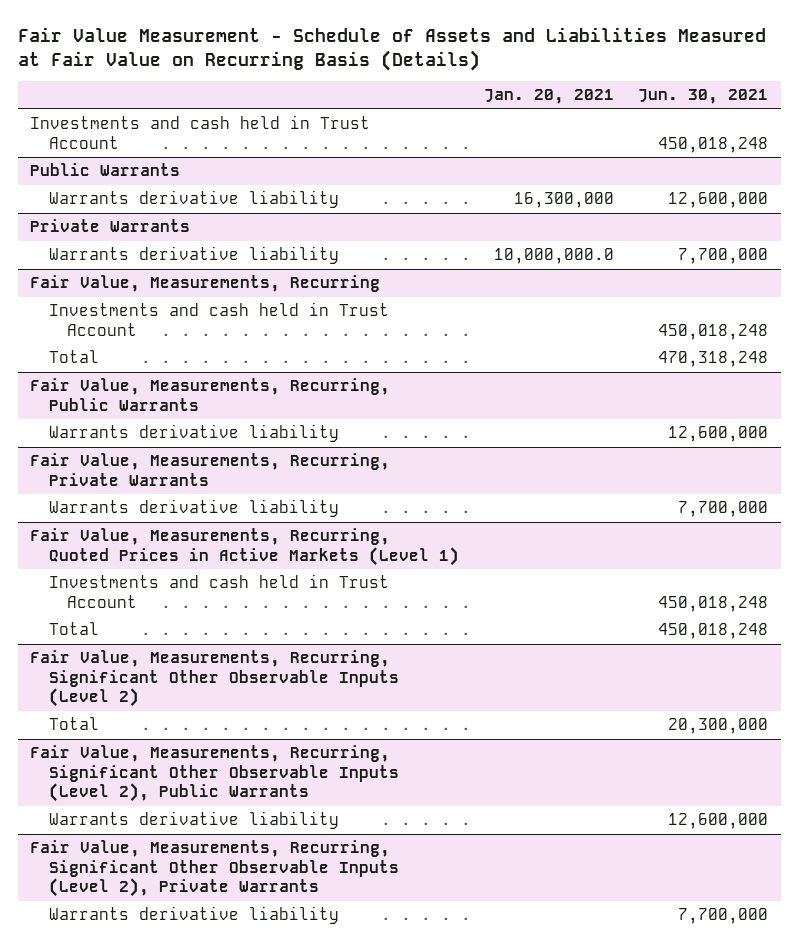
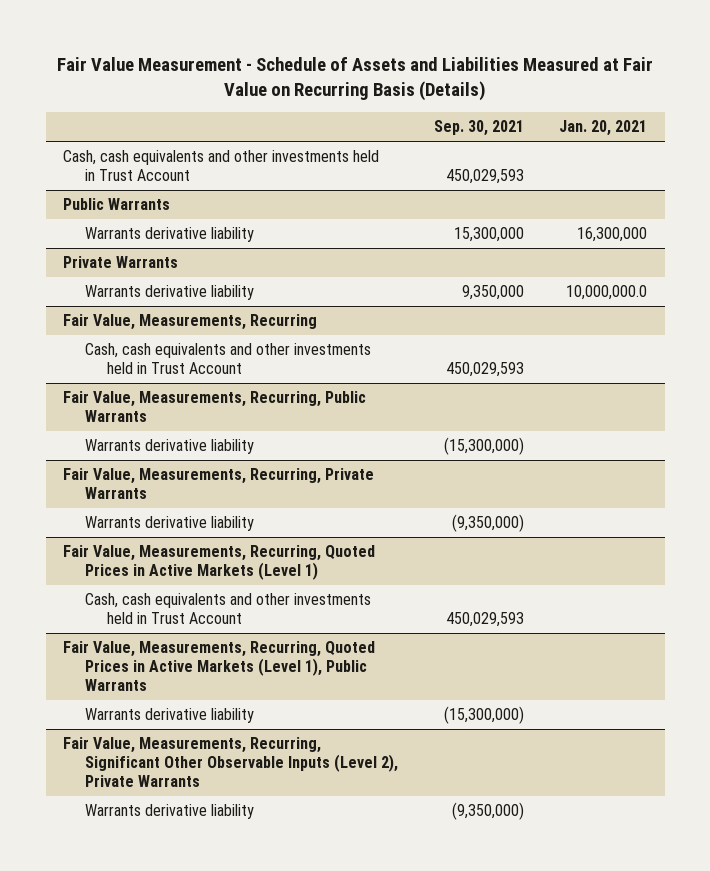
- | Jan. 20, 2021 | Jun. 30, 2021
+ | Sep. 30, 2021 | Jan. 20, 2021
- Investments and cash held in Trust Account | | 450,018,248
+ Cash, cash equivalents and other investments held in Trust Account | 450,029,593 |
@ Fair Value, Measurements, Recurring
- Investments and cash held in Trust Account | | 450,018,248
- Total | | 470,318,248
+ Cash, cash equivalents and other investments held in Trust Account | 450,029,593 |
@ Fair Value, Measurements, Recurring, Quoted Prices in Active Markets (Level 1)
- Investments and cash held in Trust Account | | 450,018,248
- Total | | 450,018,248
- Fair Value, Measurements, Recurring, Significant Other Observable Inputs (Level 2)
- Total | | 20,300,000
- Fair Value, Measurements, Recurring, Significant Other Observable Inputs (Level 2), Public Warrants
- Warrants derivative liability | | 12,600,000
@ Fair Value, Measurements, Recurring, Quoted Prices in Active Markets (Level 1)
+ Cash, cash equivalents and other investments held in Trust Account | 450,029,593 |
+ Fair Value, Measurements, Recurring, Quoted Prices in Active Markets (Level 1), Public Warrants
+ Warrants derivative liability | (15,300,000) |

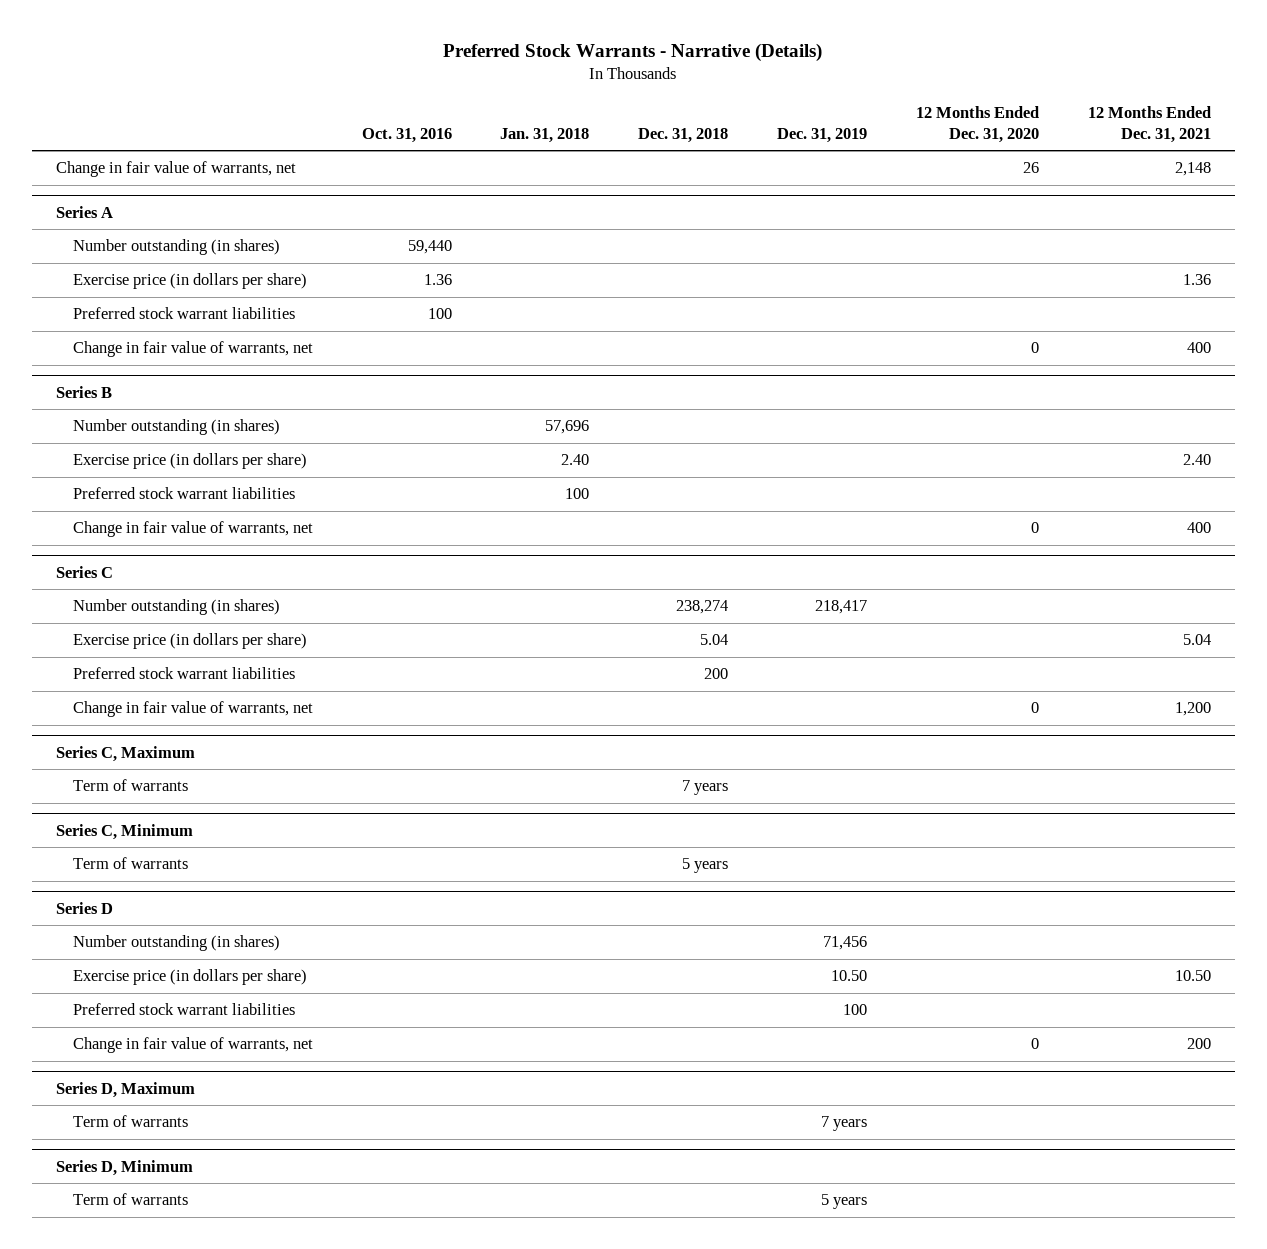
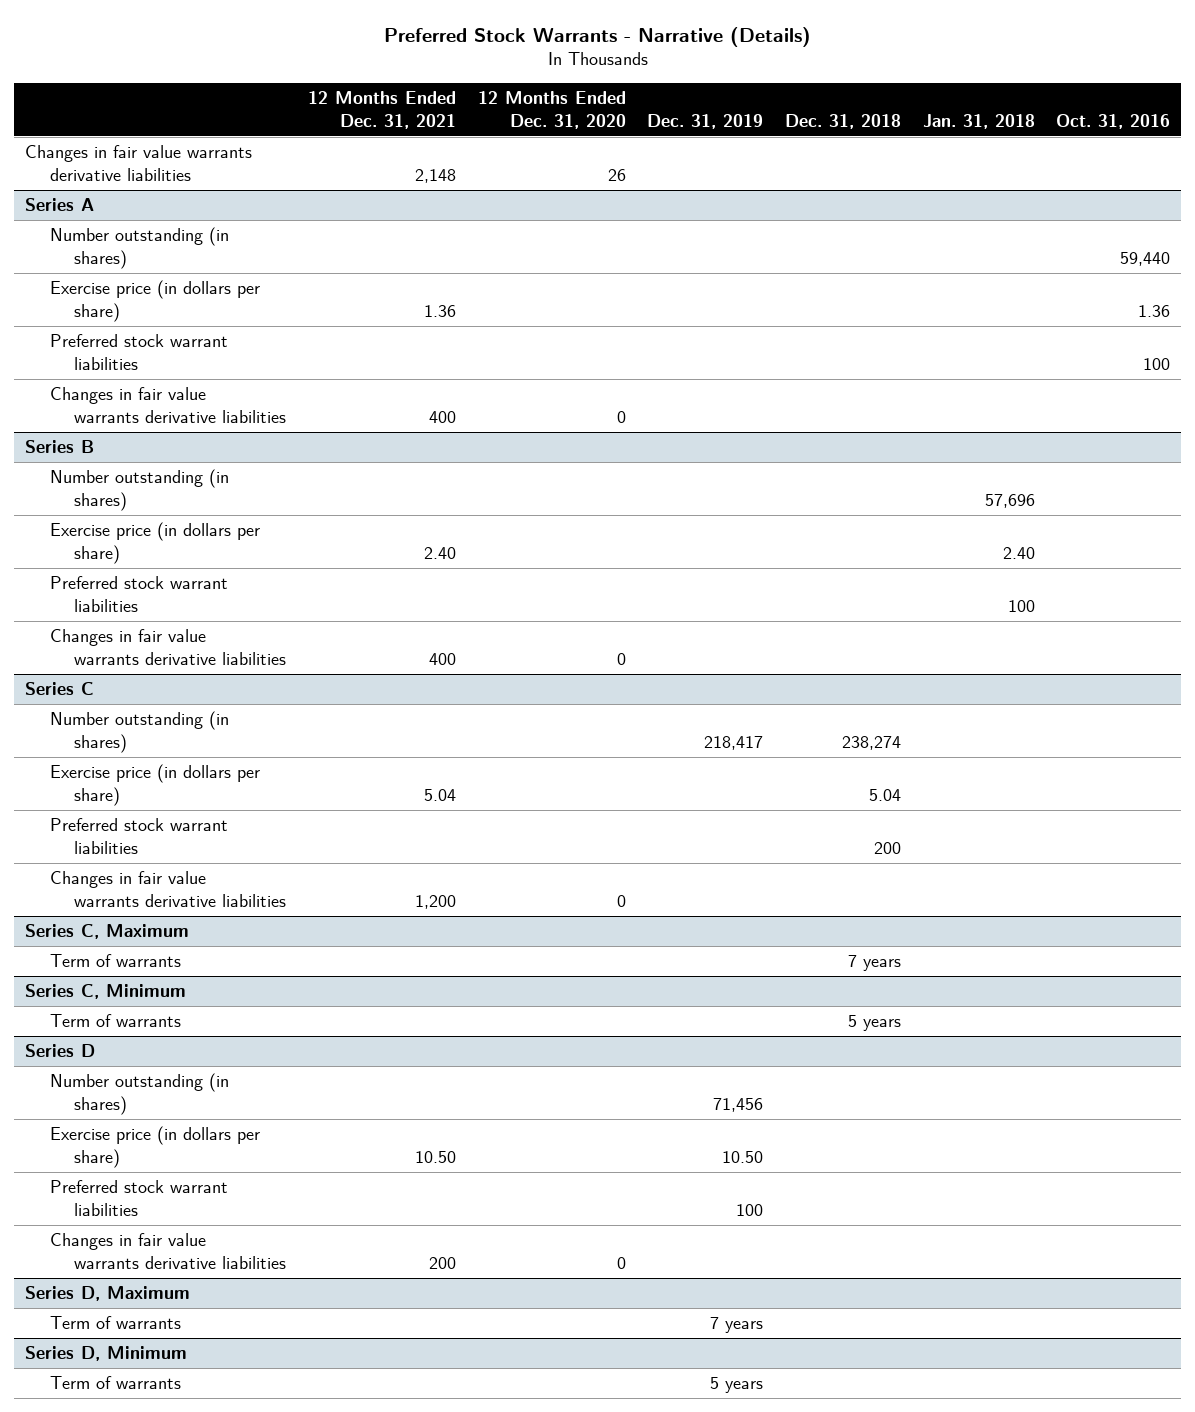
- | Oct. 31, 2016 | Jan. 31, 2018 | Dec. 31, 2018 | Dec. 31, 2019 | 12 Months Ended Dec. 31, 2020 | 12 Months Ended Dec. 31, 2021
+ | 12 Months Ended Dec. 31, 2021 | 12 Months Ended Dec. 31, 2020 | Dec. 31, 2019 | Dec. 31, 2018 | Jan. 31, 2018 | Oct. 31, 2016
- Change in fair value of warrants, net | | | | | 26 | 2,148
+ Changes in fair value warrants derivative liabilities | 2,148 | 26 | | | |
@ Series A
- Change in fair value of warrants, net | | | | | 0 | 400
+ Changes in fair value warrants derivative liabilities | 400 | 0 | | | |
@ Series B
- Change in fair value of warrants, net | | | | | 0 | 400
+ Changes in fair value warrants derivative liabilities | 400 | 0 | | | |
@ Series C
- Change in fair value of warrants, net | | | | | 0 | 1,200
+ Changes in fair value warrants derivative liabilities | 1,200 | 0 | | | |
@ Series D
- Change in fair value of warrants, net | | | | | 0 | 200
+ Changes in fair value warrants derivative liabilities | 200 | 0 | | | |

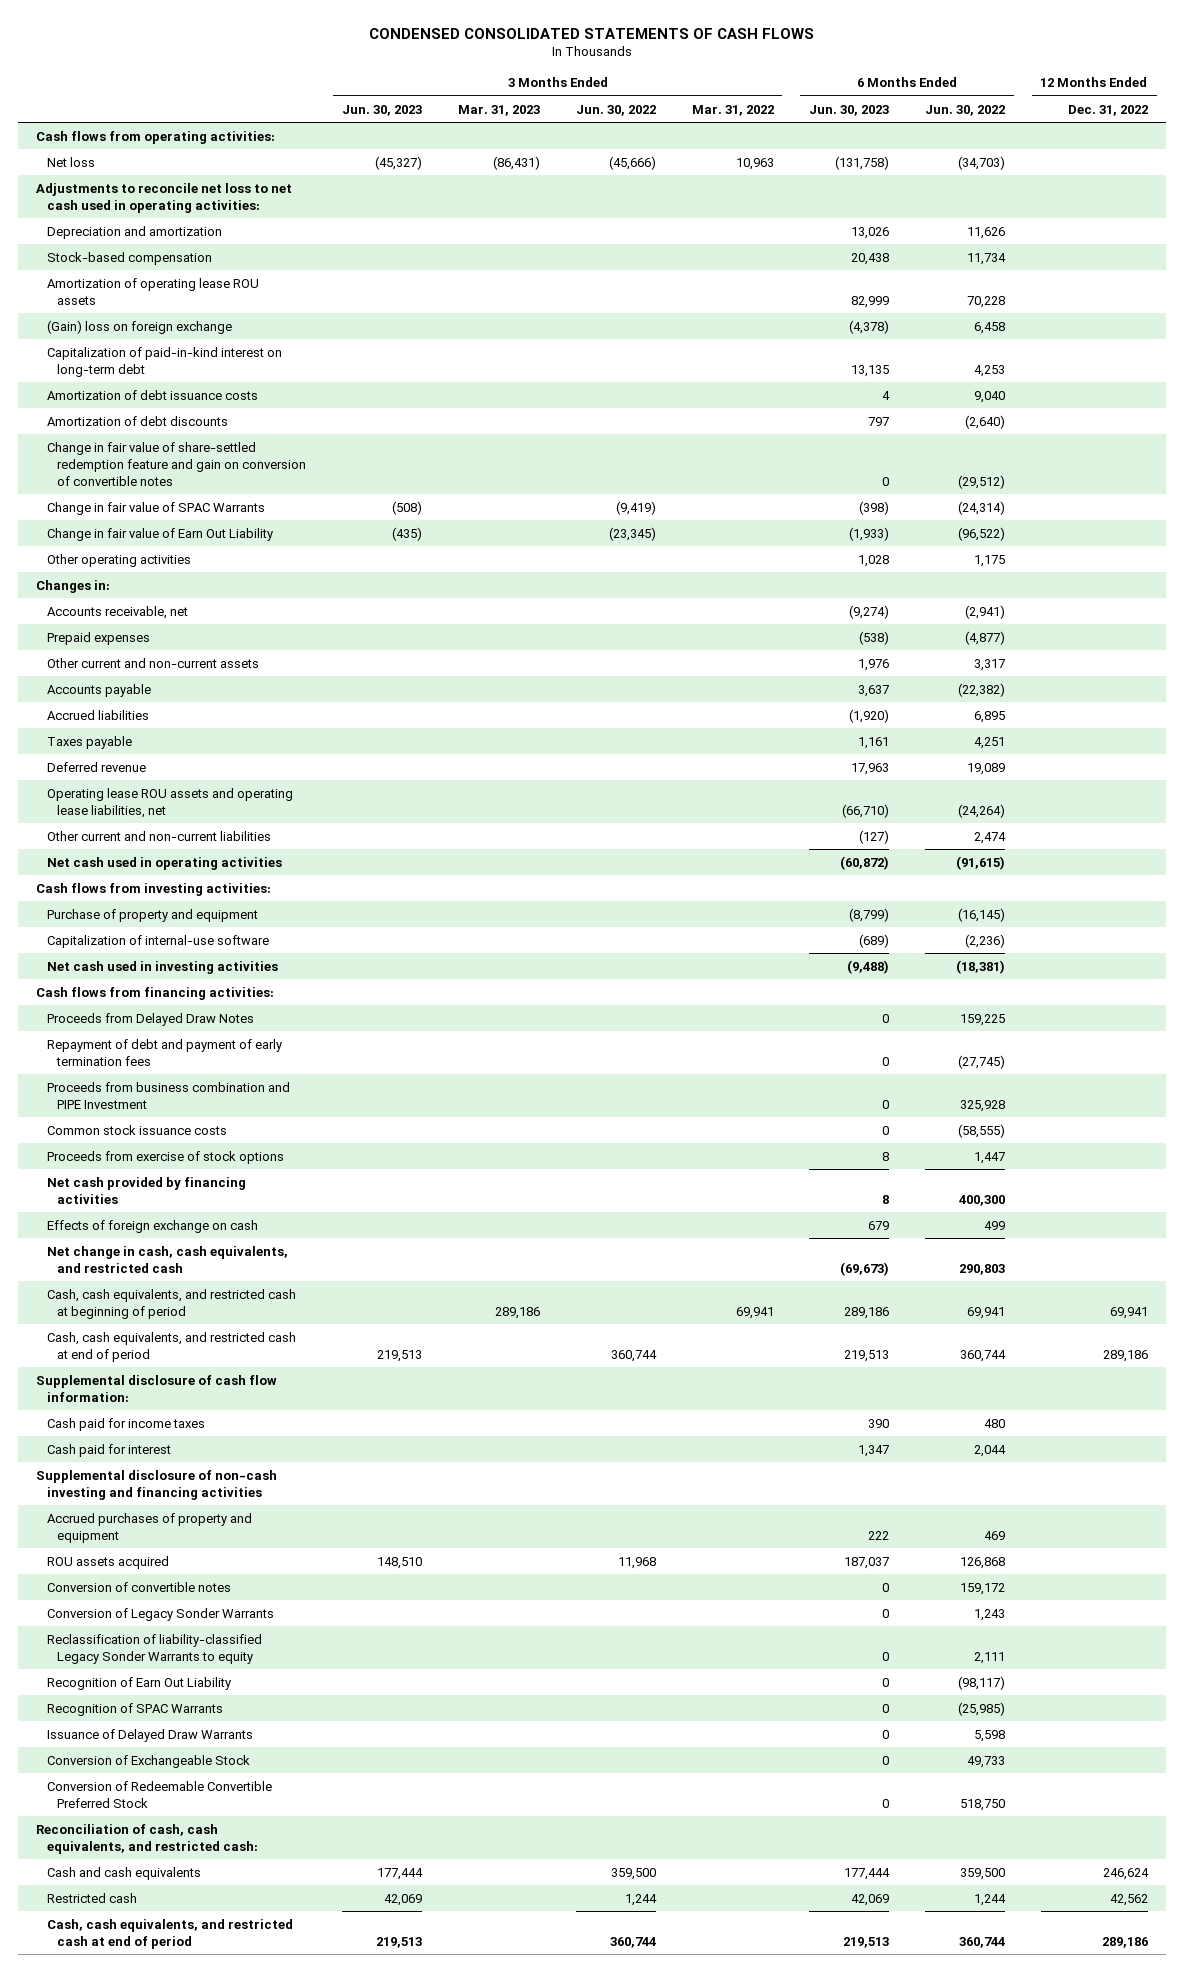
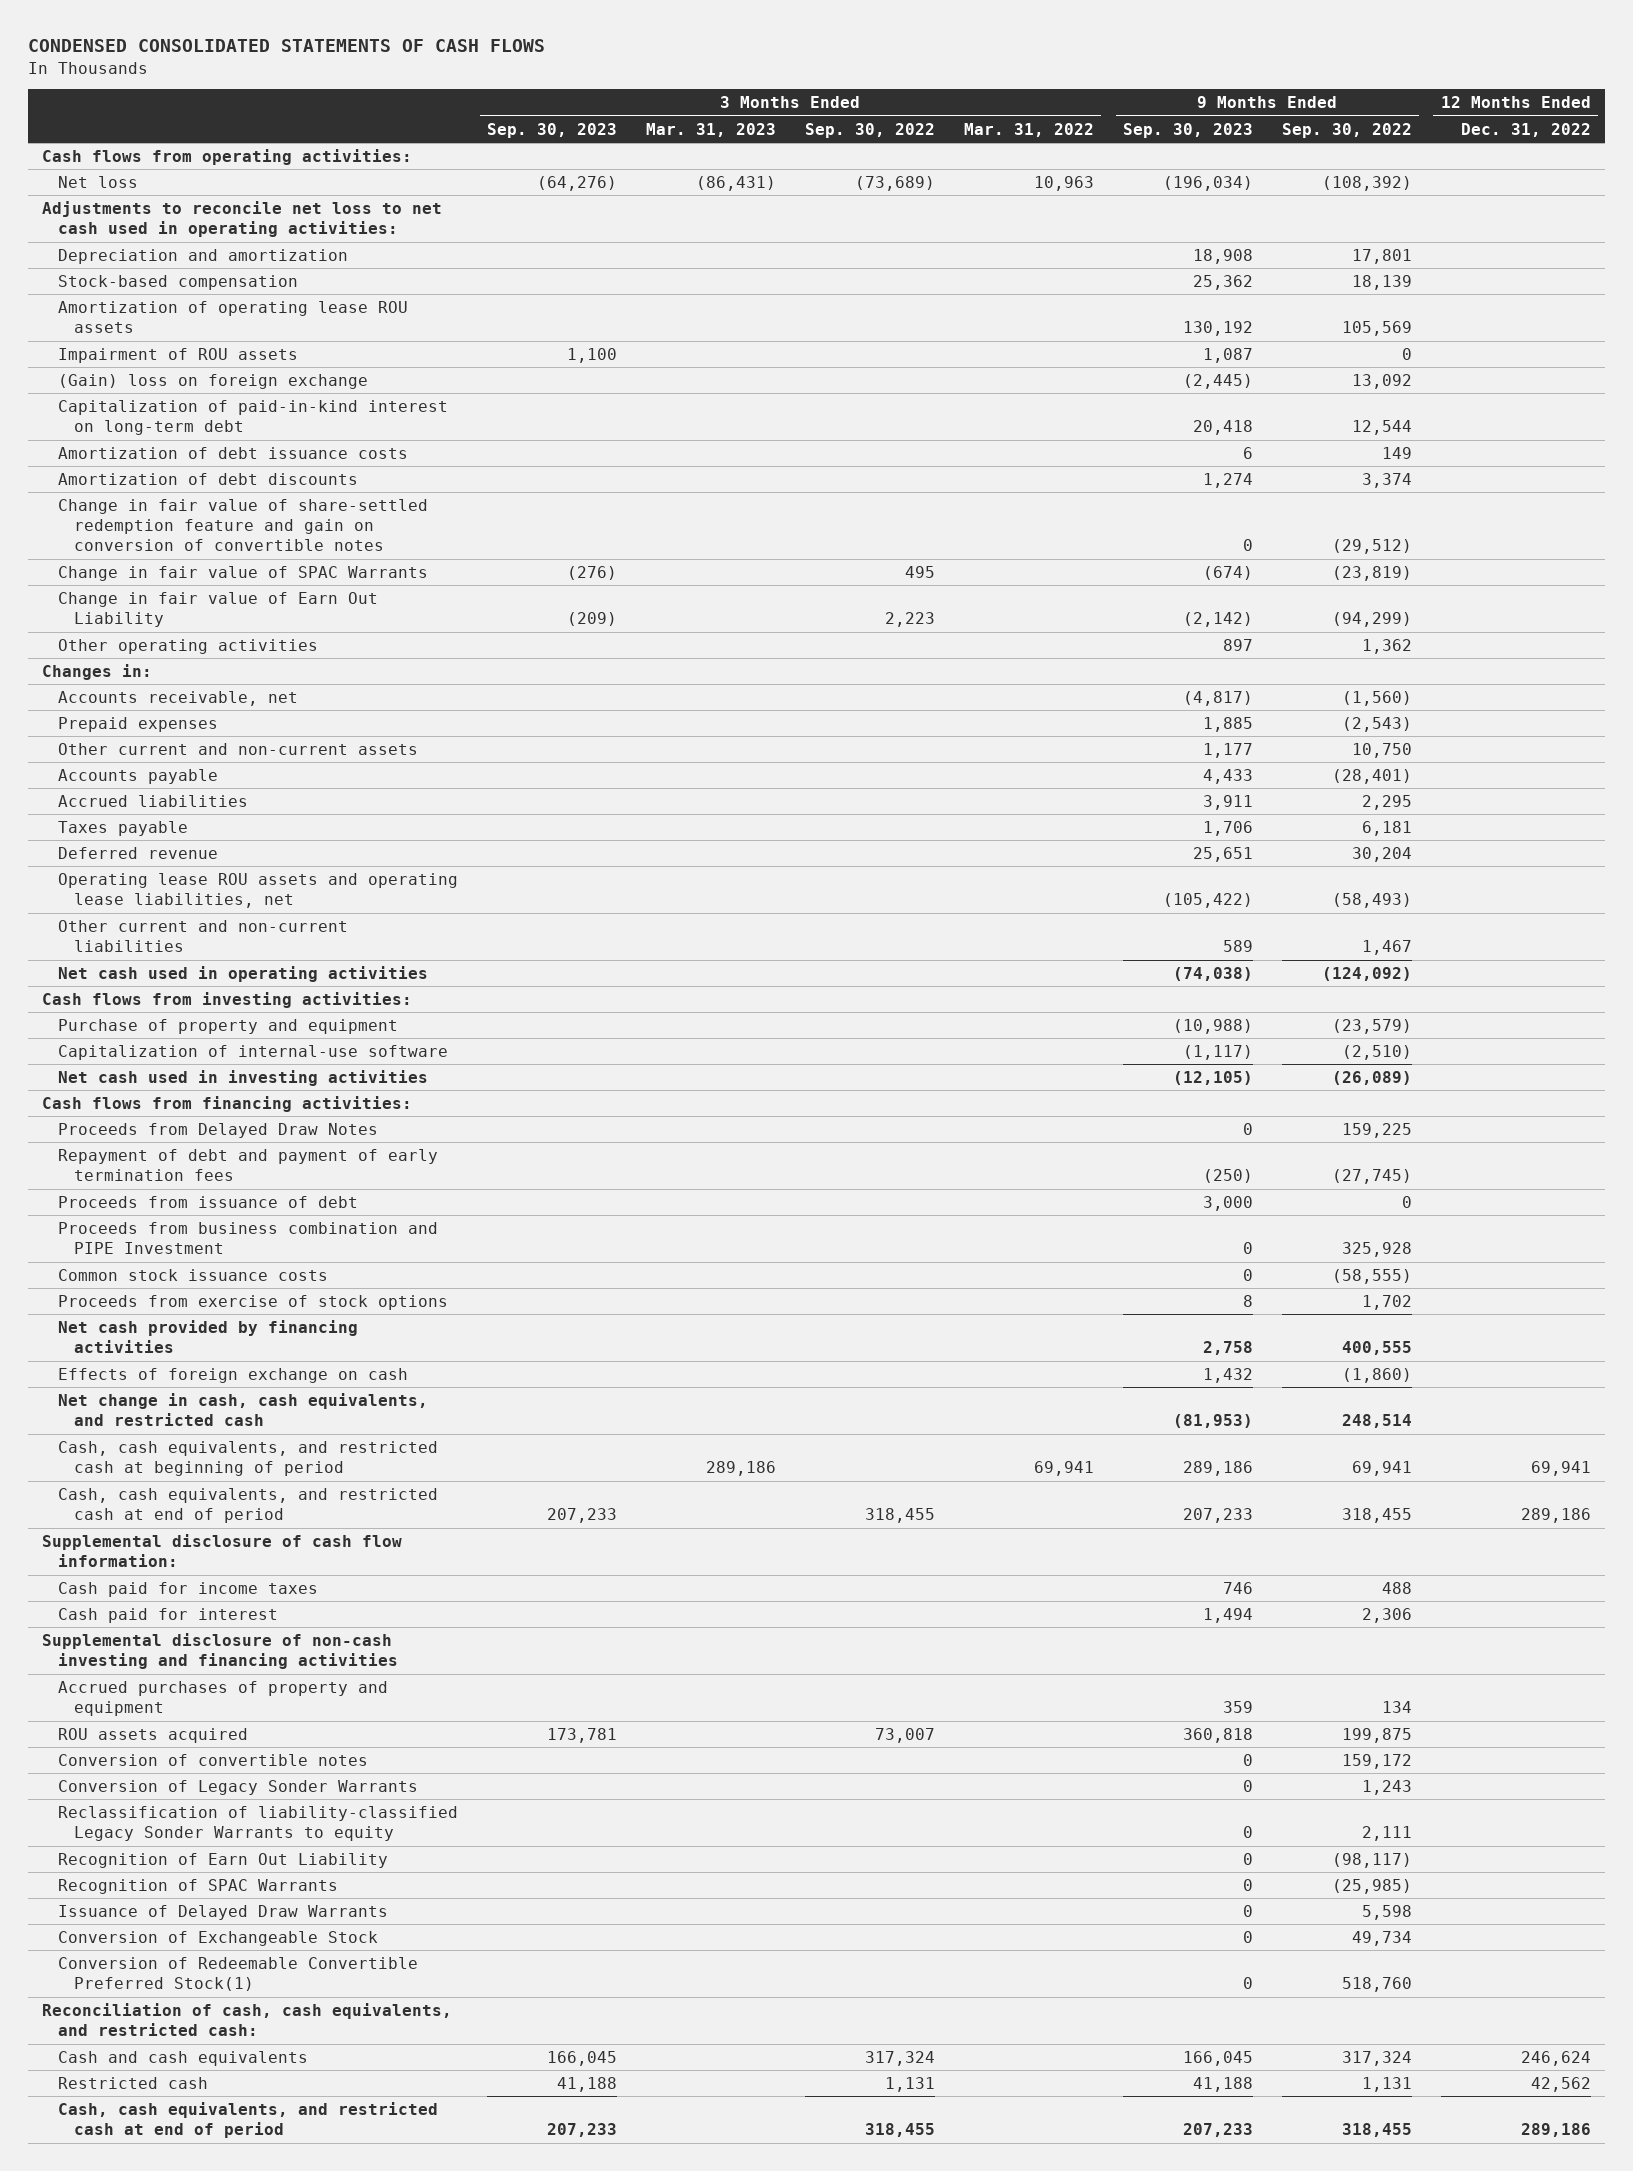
- | 3 Months Ended Jun. 30, 2023 | 3 Months Ended Mar. 31, 2023 | 3 Months Ended Jun. 30, 2022 | 3 Months Ended Mar. 31, 2022 | 6 Months Ended Jun. 30, 2023 | 6 Months Ended Jun. 30, 2022 | 12 Months Ended Dec. 31, 2022
+ | 3 Months Ended Sep. 30, 2023 | 3 Months Ended Mar. 31, 2023 | 3 Months Ended Sep. 30, 2022 | 3 Months Ended Mar. 31, 2022 | 9 Months Ended Sep. 30, 2023 | 9 Months Ended Sep. 30, 2022 | 12 Months Ended Dec. 31, 2022
+ Impairment of ROU assets | 1,100 | | | | 1,087 | 0 |
+ Proceeds from issuance of debt | | | | | 3,000 | 0 |
- Conversion of Redeemable Convertible Preferred Stock | | | | | 0 | 518,750 |
+ Conversion of Redeemable Convertible Preferred Stock(1) | | | | | 0 | 518,760 |

